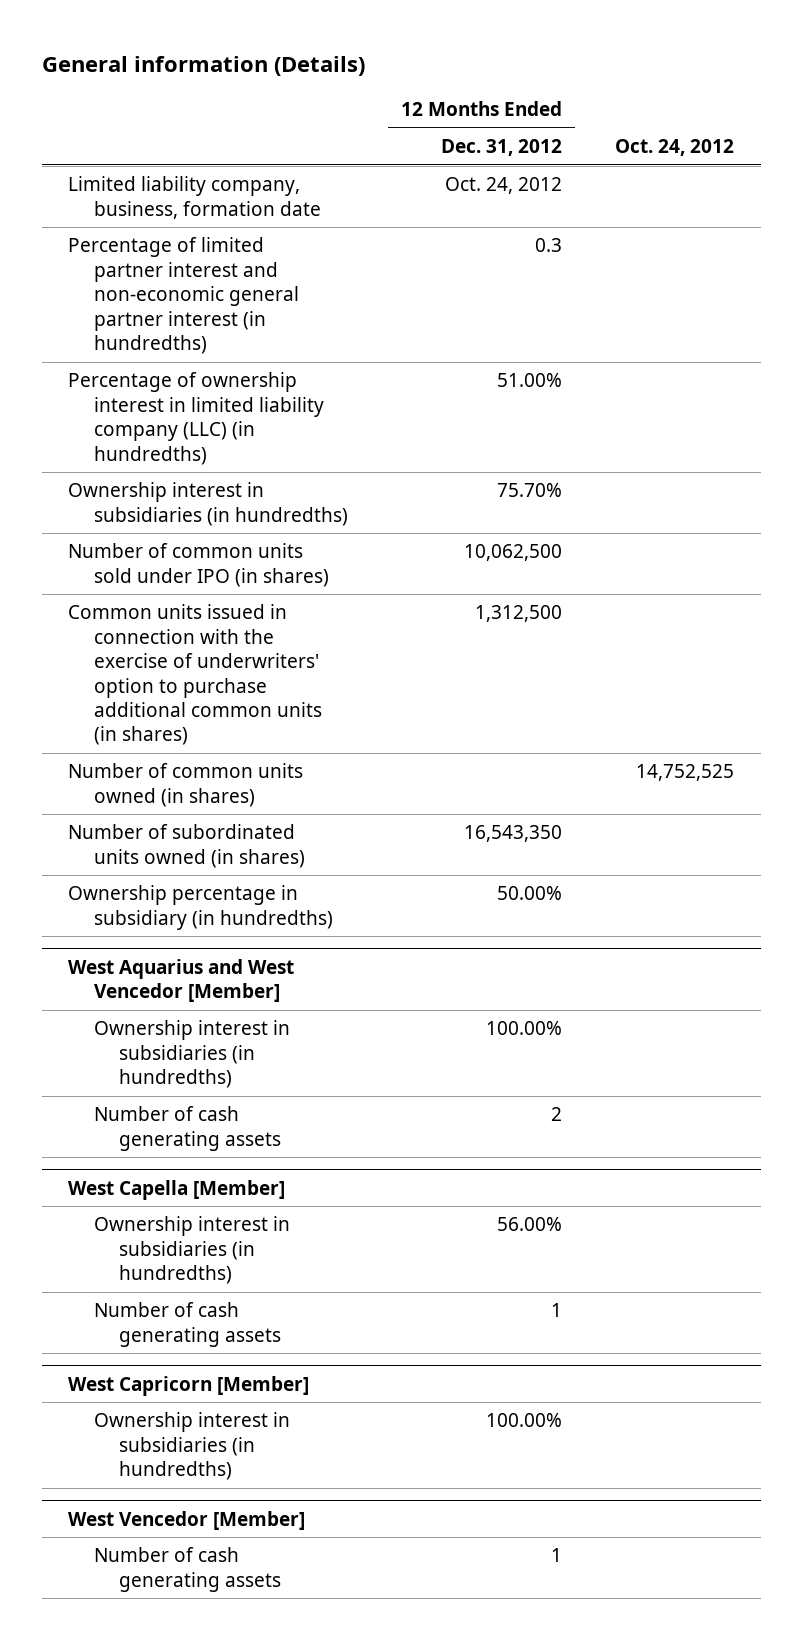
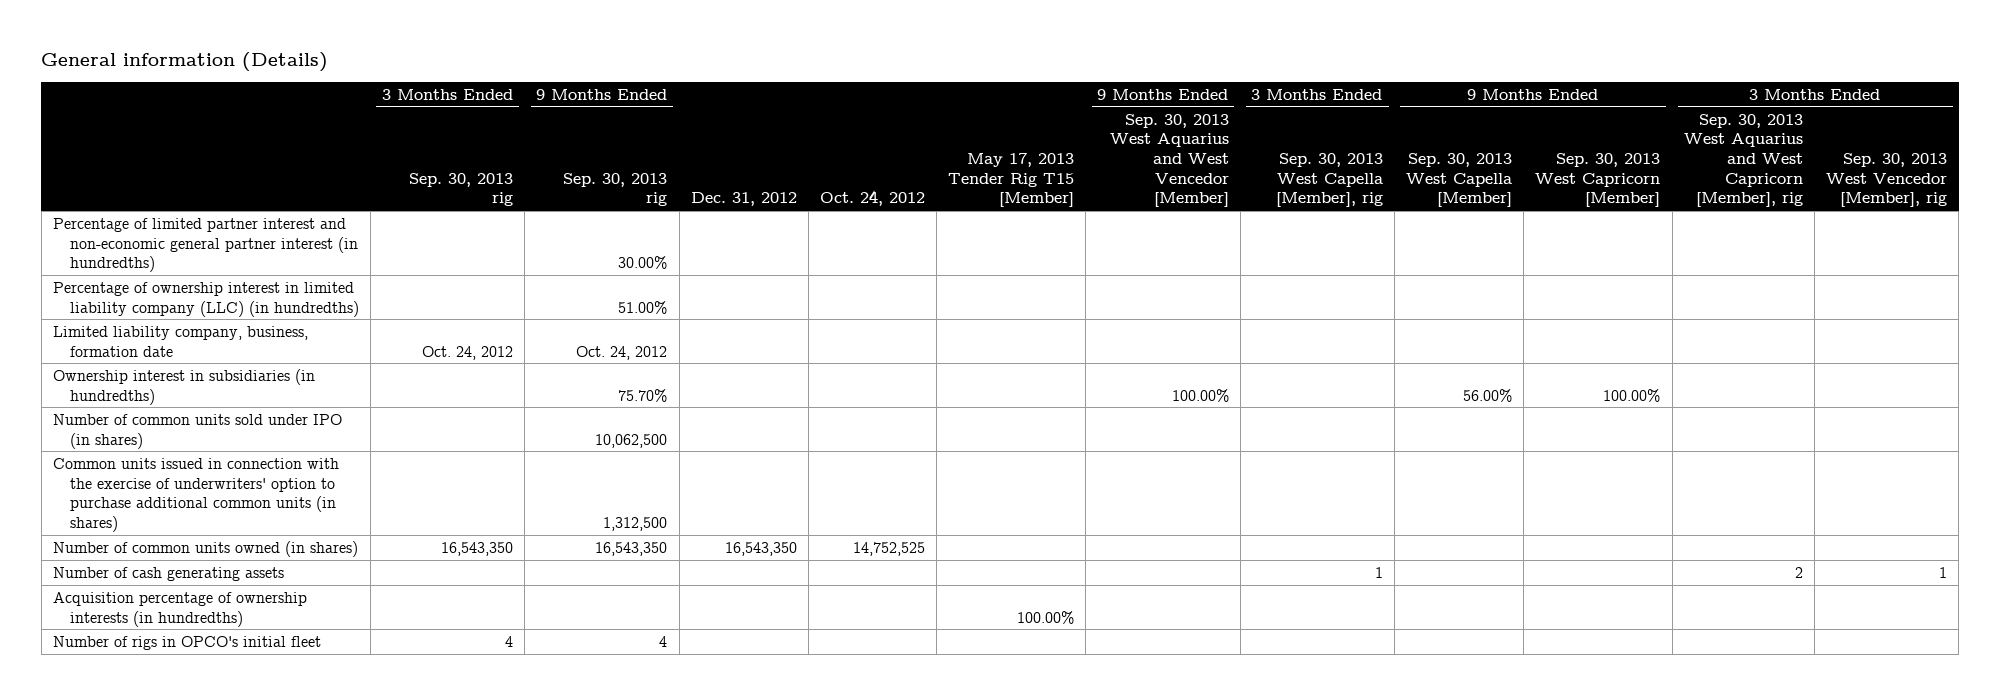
- | 12 Months Ended Dec. 31, 2012 | Oct. 24, 2012
+ | 3 Months Ended Sep. 30, 2013 rig | 9 Months Ended Sep. 30, 2013 rig | Dec. 31, 2012 | Oct. 24, 2012 | May 17, 2013 Tender Rig T15 [Member] | 9 Months Ended Sep. 30, 2013 West Aquarius and West Vencedor [Member] | 3 Months Ended Sep. 30, 2013 West Capella [Member], rig | 9 Months Ended Sep. 30, 2013 West Capella [Member] | 9 Months Ended Sep. 30, 2013 West Capricorn [Member] | 3 Months Ended Sep. 30, 2013 West Aquarius and West Capricorn [Member], rig | 3 Months Ended Sep. 30, 2013 West Vencedor [Member], rig
moved down: Limited liability company, business, formation date | Oct. 24, 2012 | Oct. 24, 2012 | | | | | | | | |
- Number of subordinated units owned (in shares) | 16,543,350 |
- Ownership percentage in subsidiary (in hundredths) | 50.00% |
- West Aquarius and West Vencedor [Member]
- Ownership interest in subsidiaries (in hundredths) | 100.00% |
- Number of cash generating assets | 2 |
- West Capella [Member]
- Ownership interest in subsidiaries (in hundredths) | 56.00% |
- Number of cash generating assets | 1 |
- West Capricorn [Member]
- Ownership interest in subsidiaries (in hundredths) | 100.00% |
- West Vencedor [Member]
- Number of cash generating assets | 1 |
+ Number of cash generating assets | | | | | | | 1 | | | 2 | 1
+ Acquisition percentage of ownership interests (in hundredths) | | | | | 100.00% | | | | | |
+ Number of rigs in OPCO's initial fleet | 4 | 4 | | | | | | | | |

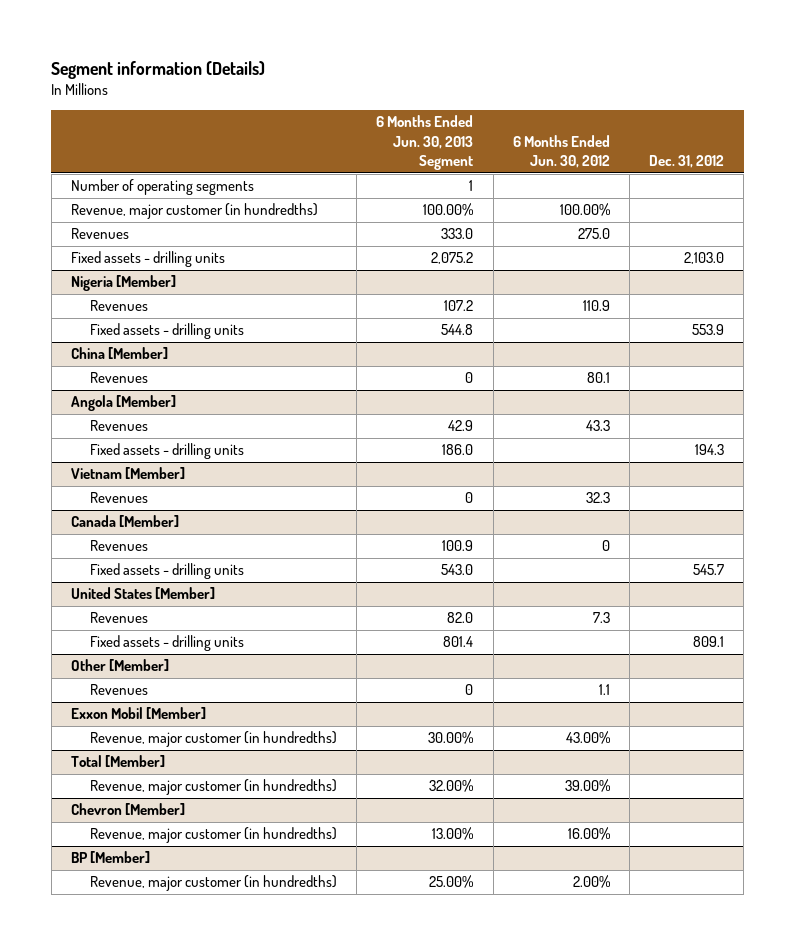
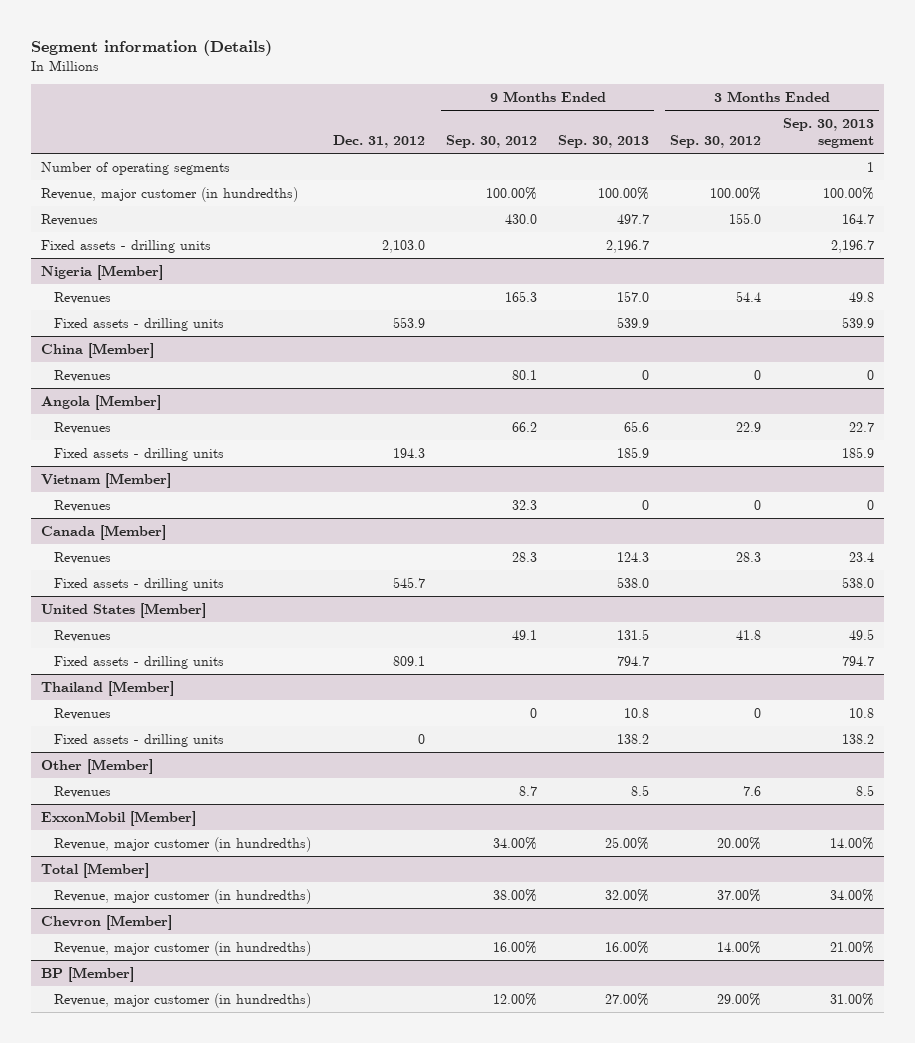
- | 6 Months Ended Jun. 30, 2013 Segment | 6 Months Ended Jun. 30, 2012 | Dec. 31, 2012
+ | Dec. 31, 2012 | 9 Months Ended Sep. 30, 2012 | 9 Months Ended Sep. 30, 2013 | 3 Months Ended Sep. 30, 2012 | 3 Months Ended Sep. 30, 2013 segment
+ Thailand [Member]
+ Revenues | | 0 | 10.8 | 0 | 10.8
+ Fixed assets - drilling units | 0 | | 138.2 | | 138.2
- Exxon Mobil [Member]
- Revenue, major customer (in hundredths) | 30.00% | 43.00% |
+ ExxonMobil [Member]
+ Revenue, major customer (in hundredths) | | 34.00% | 25.00% | 20.00% | 14.00%

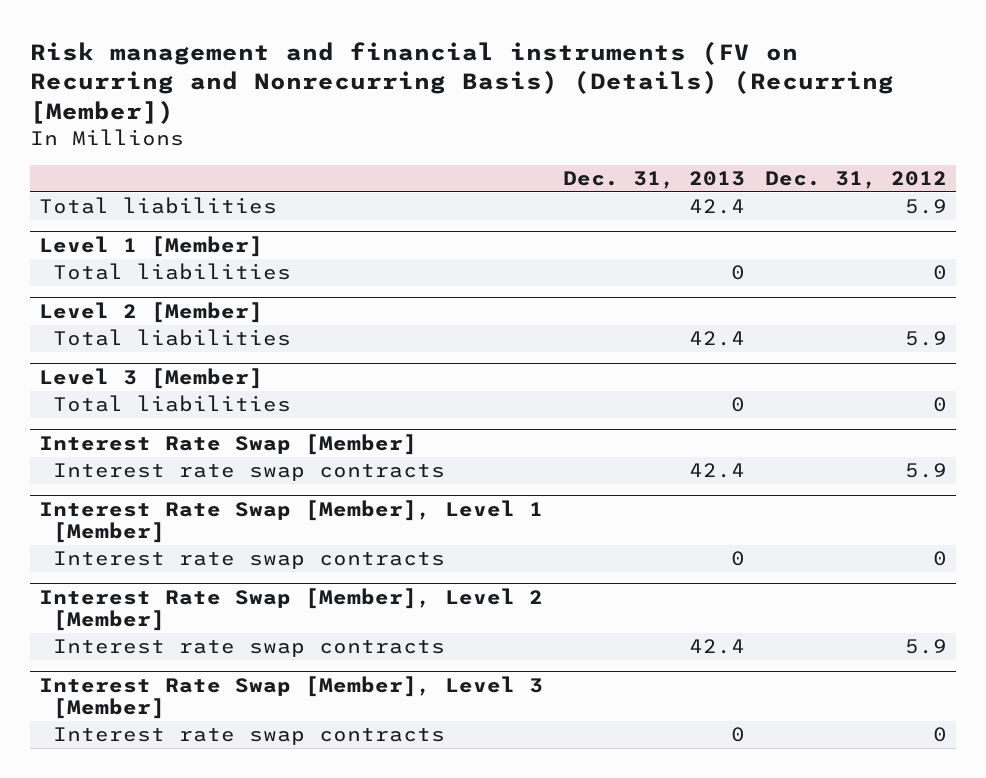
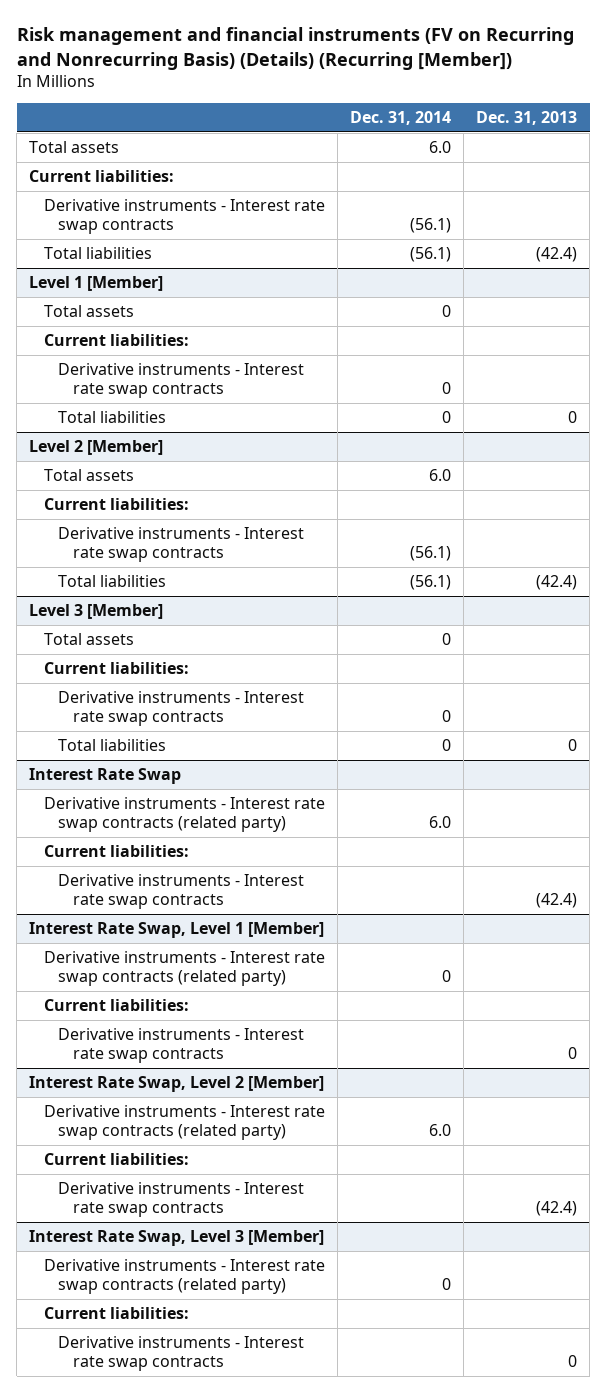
- | Dec. 31, 2013 | Dec. 31, 2012
+ | Dec. 31, 2014 | Dec. 31, 2013
- Total liabilities | 42.4 | 5.9
+ Total assets | 6.0 |
+ Current liabilities:
+ Derivative instruments - Interest rate swap contracts | (56.1) |
+ Total liabilities | (56.1) | (42.4)
@ Level 1 [Member]
+ Total assets | 0 |
+ Current liabilities:
+ Derivative instruments - Interest rate swap contracts | 0 |
@ Level 2 [Member]
- Total liabilities | 42.4 | 5.9
+ Total assets | 6.0 |
+ Current liabilities:
+ Derivative instruments - Interest rate swap contracts | (56.1) |
+ Total liabilities | (56.1) | (42.4)
@ Level 3 [Member]
+ Total assets | 0 |
+ Current liabilities:
+ Derivative instruments - Interest rate swap contracts | 0 |
- Interest Rate Swap [Member]
- Interest rate swap contracts | 42.4 | 5.9
- Interest Rate Swap [Member], Level 1 [Member]
- Interest rate swap contracts | 0 | 0
- Interest Rate Swap [Member], Level 2 [Member]
- Interest rate swap contracts | 42.4 | 5.9
- Interest Rate Swap [Member], Level 3 [Member]
- Interest rate swap contracts | 0 | 0
+ Interest Rate Swap
+ Derivative instruments - Interest rate swap contracts (related party) | 6.0 |
+ Current liabilities:
+ Derivative instruments - Interest rate swap contracts | | (42.4)
+ Interest Rate Swap, Level 1 [Member]
+ Derivative instruments - Interest rate swap contracts (related party) | 0 |
+ Current liabilities:
+ Derivative instruments - Interest rate swap contracts | | 0
+ Interest Rate Swap, Level 2 [Member]
+ Derivative instruments - Interest rate swap contracts (related party) | 6.0 |
+ Current liabilities:
+ Derivative instruments - Interest rate swap contracts | | (42.4)
+ Interest Rate Swap, Level 3 [Member]
+ Derivative instruments - Interest rate swap contracts (related party) | 0 |
+ Current liabilities:
+ Derivative instruments - Interest rate swap contracts | | 0

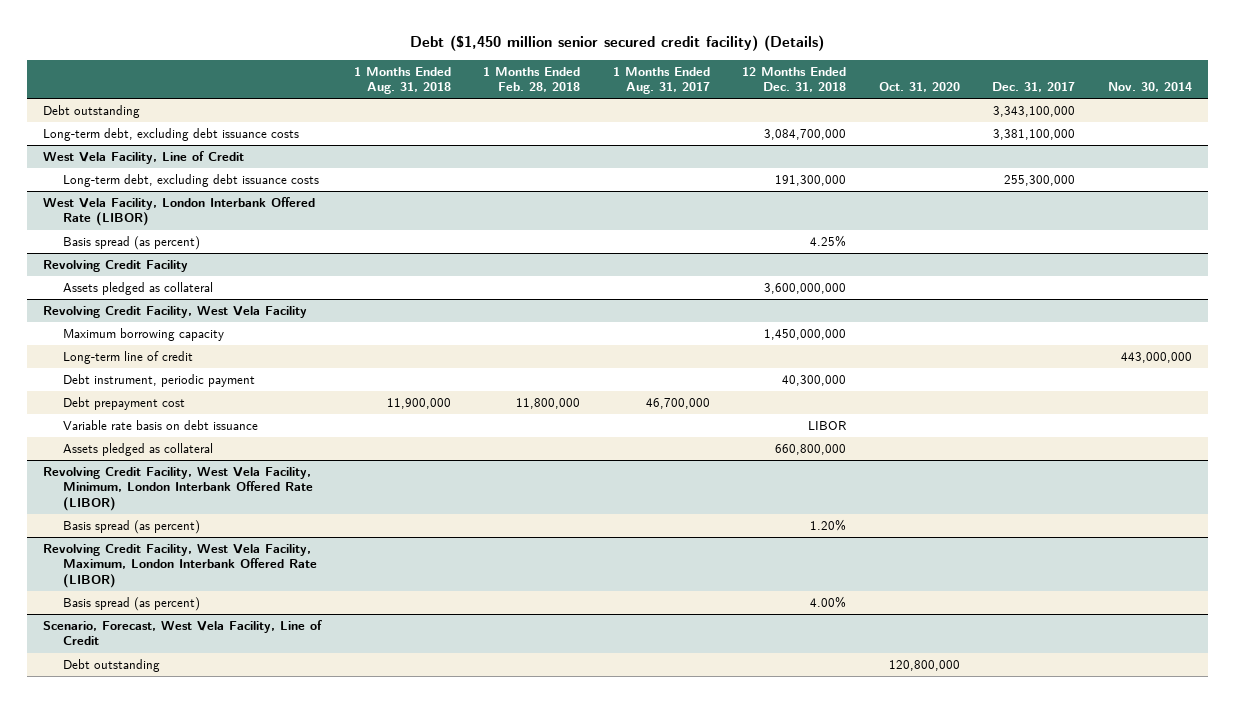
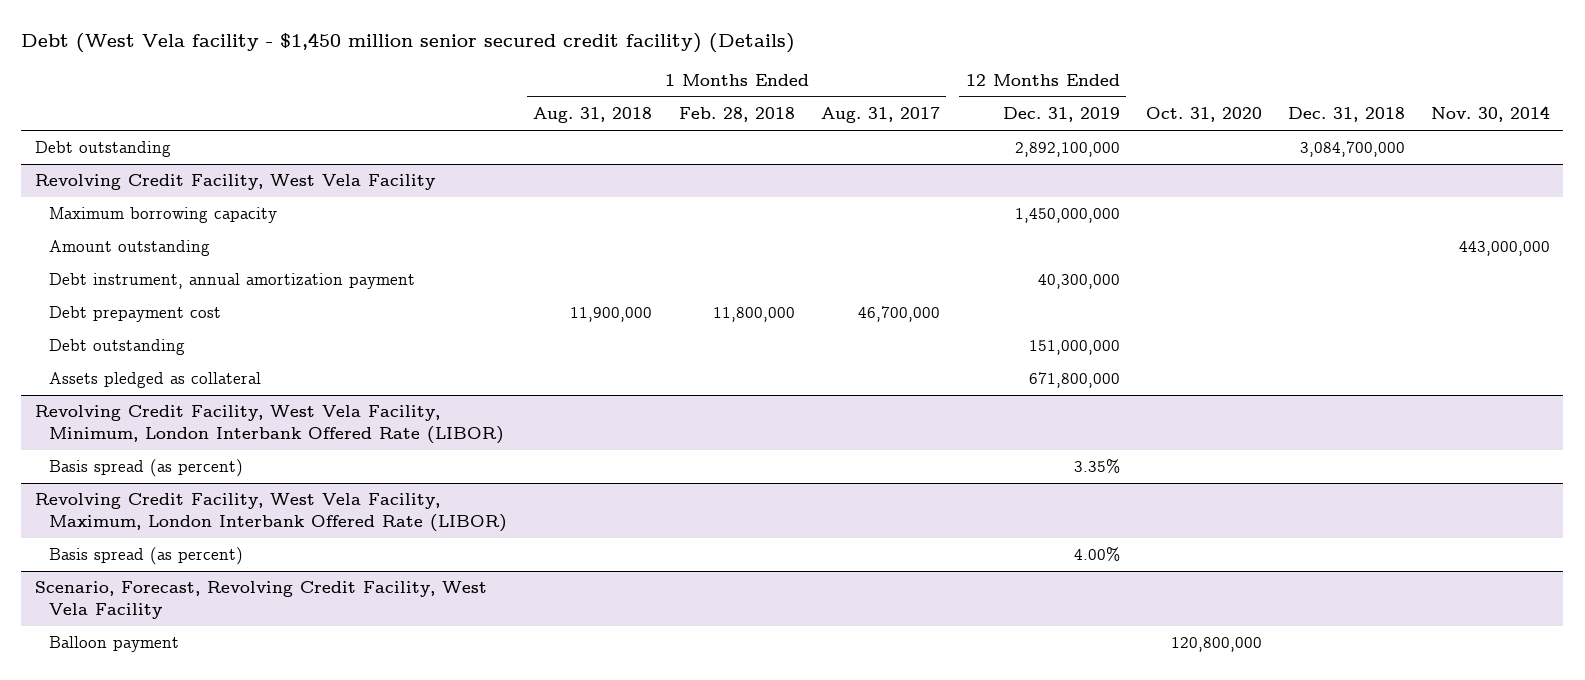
- Debt ($1,450 million senior secured credit facility) (Details)
+ Debt (West Vela facility - $1,450 million senior secured credit facility) (Details)
- | 1 Months Ended Aug. 31, 2018 | 1 Months Ended Feb. 28, 2018 | 1 Months Ended Aug. 31, 2017 | 12 Months Ended Dec. 31, 2018 | Oct. 31, 2020 | Dec. 31, 2017 | Nov. 30, 2014
+ | 1 Months Ended Aug. 31, 2018 | 1 Months Ended Feb. 28, 2018 | 1 Months Ended Aug. 31, 2017 | 12 Months Ended Dec. 31, 2019 | Oct. 31, 2020 | Dec. 31, 2018 | Nov. 30, 2014
- Long-term debt, excluding debt issuance costs | | | | 3,084,700,000 | | 3,381,100,000 |
- West Vela Facility, Line of Credit
- Long-term debt, excluding debt issuance costs | | | | 191,300,000 | | 255,300,000 |
- West Vela Facility, London Interbank Offered Rate (LIBOR)
- Basis spread (as percent) | | | | 4.25% | | |
- Revolving Credit Facility
- Assets pledged as collateral | | | | 3,600,000,000 | | |
@ Revolving Credit Facility, West Vela Facility
- Long-term line of credit | | | | | | | 443,000,000
- Debt instrument, periodic payment | | | | 40,300,000 | | |
+ Amount outstanding | | | | | | | 443,000,000
+ Debt instrument, annual amortization payment | | | | 40,300,000 | | |
- Variable rate basis on debt issuance | | | | LIBOR | | |
+ Debt outstanding | | | | 151,000,000 | | |
- Scenario, Forecast, West Vela Facility, Line of Credit
- Debt outstanding | | | | | 120,800,000 | |
+ Scenario, Forecast, Revolving Credit Facility, West Vela Facility
+ Balloon payment | | | | | 120,800,000 | |

